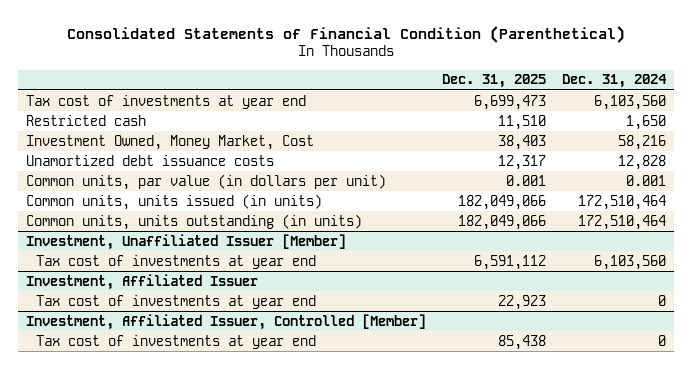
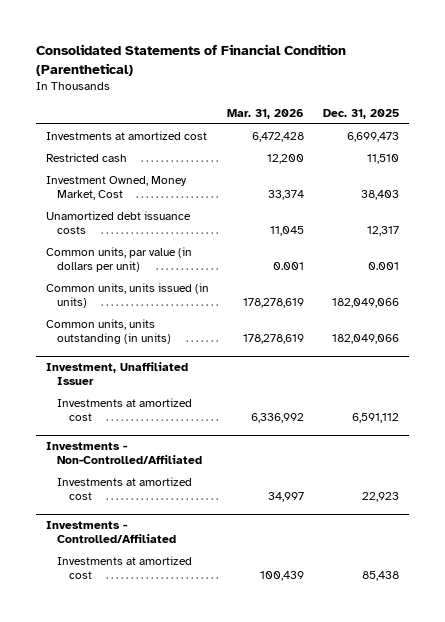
- | Dec. 31, 2025 | Dec. 31, 2024
+ | Mar. 31, 2026 | Dec. 31, 2025
- Tax cost of investments at year end | 6,699,473 | 6,103,560
+ Investments at amortized cost | 6,472,428 | 6,699,473
- Investment, Unaffiliated Issuer [Member]
- Tax cost of investments at year end | 6,591,112 | 6,103,560
- Investment, Affiliated Issuer
- Tax cost of investments at year end | 22,923 | 0
- Investment, Affiliated Issuer, Controlled [Member]
- Tax cost of investments at year end | 85,438 | 0
+ Investment, Unaffiliated Issuer
+ Investments at amortized cost | 6,336,992 | 6,591,112
+ Investments - Non-Controlled/Affiliated
+ Investments at amortized cost | 34,997 | 22,923
+ Investments - Controlled/Affiliated
+ Investments at amortized cost | 100,439 | 85,438

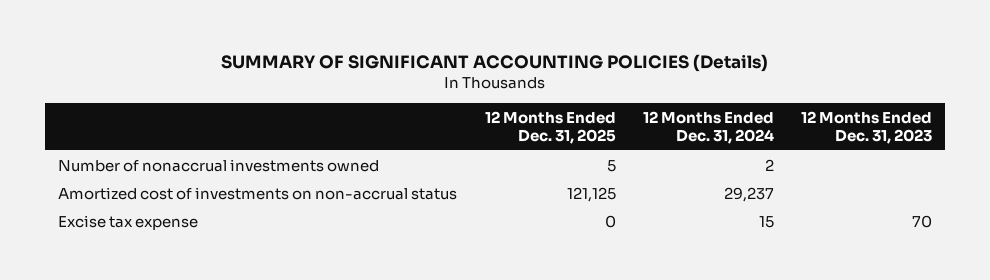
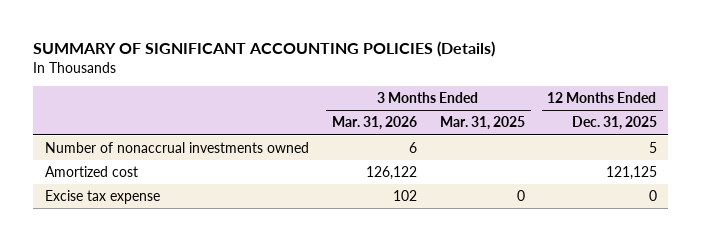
- | 12 Months Ended Dec. 31, 2025 | 12 Months Ended Dec. 31, 2024 | 12 Months Ended Dec. 31, 2023
+ | 3 Months Ended Mar. 31, 2026 | 3 Months Ended Mar. 31, 2025 | 12 Months Ended Dec. 31, 2025
- Amortized cost of investments on non-accrual status | 121,125 | 29,237 |
+ Amortized cost | 126,122 | | 121,125

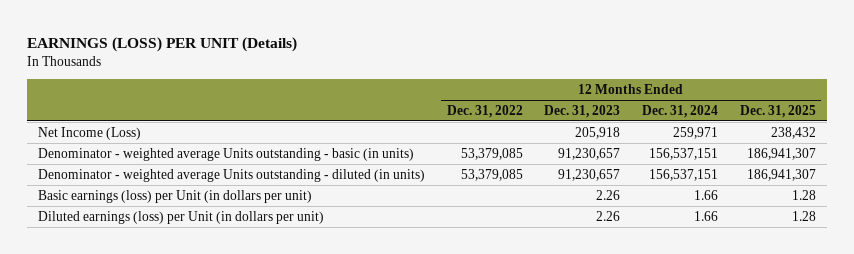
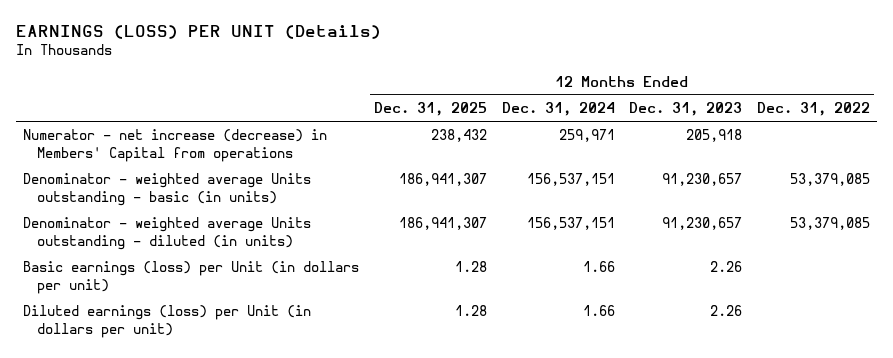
- | 12 Months Ended Dec. 31, 2022 | 12 Months Ended Dec. 31, 2023 | 12 Months Ended Dec. 31, 2024 | 12 Months Ended Dec. 31, 2025
+ | 12 Months Ended Dec. 31, 2025 | 12 Months Ended Dec. 31, 2024 | 12 Months Ended Dec. 31, 2023 | 12 Months Ended Dec. 31, 2022
- Net Income (Loss) | | 205,918 | 259,971 | 238,432
+ Numerator - net increase (decrease) in Members' Capital from operations | 238,432 | 259,971 | 205,918 |

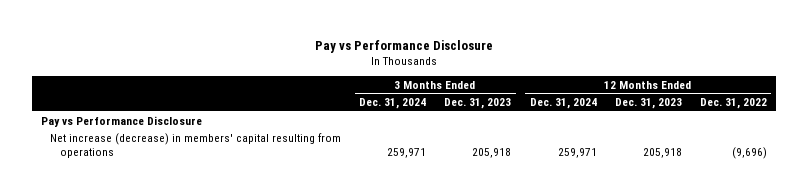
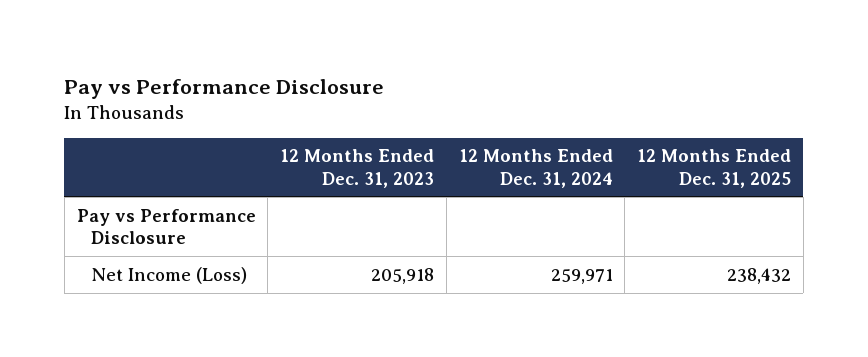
- | 3 Months Ended Dec. 31, 2024 | 3 Months Ended Dec. 31, 2023 | 12 Months Ended Dec. 31, 2024 | 12 Months Ended Dec. 31, 2023 | 12 Months Ended Dec. 31, 2022
+ | 12 Months Ended Dec. 31, 2023 | 12 Months Ended Dec. 31, 2024 | 12 Months Ended Dec. 31, 2025
- Net increase (decrease) in members' capital resulting from operations | 259,971 | 205,918 | 259,971 | 205,918 | (9,696)
+ Net Income (Loss) | 205,918 | 259,971 | 238,432

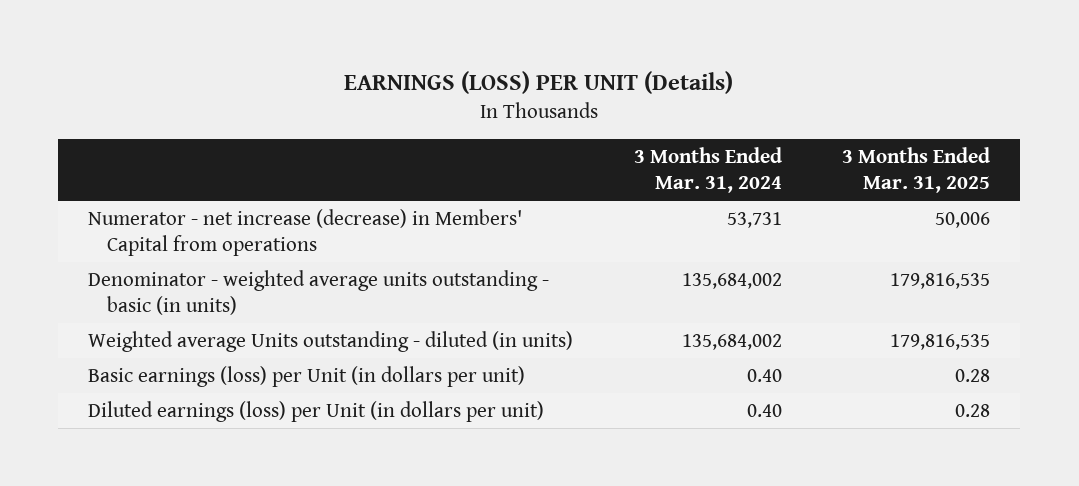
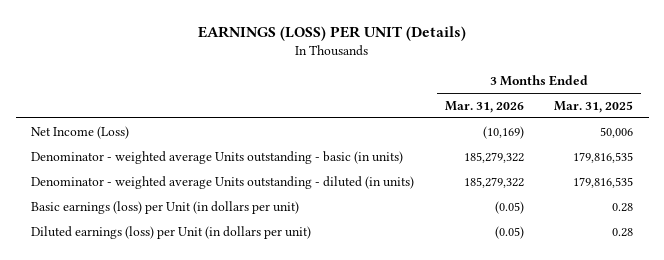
- | 3 Months Ended Mar. 31, 2024 | 3 Months Ended Mar. 31, 2025
+ | 3 Months Ended Mar. 31, 2026 | 3 Months Ended Mar. 31, 2025
- Numerator - net increase (decrease) in Members' Capital from operations | 53,731 | 50,006
- Denominator - weighted average units outstanding - basic (in units) | 135,684,002 | 179,816,535
- Weighted average Units outstanding - diluted (in units) | 135,684,002 | 179,816,535
+ Net Income (Loss) | (10,169) | 50,006
+ Denominator - weighted average Units outstanding - basic (in units) | 185,279,322 | 179,816,535
+ Denominator - weighted average Units outstanding - diluted (in units) | 185,279,322 | 179,816,535

